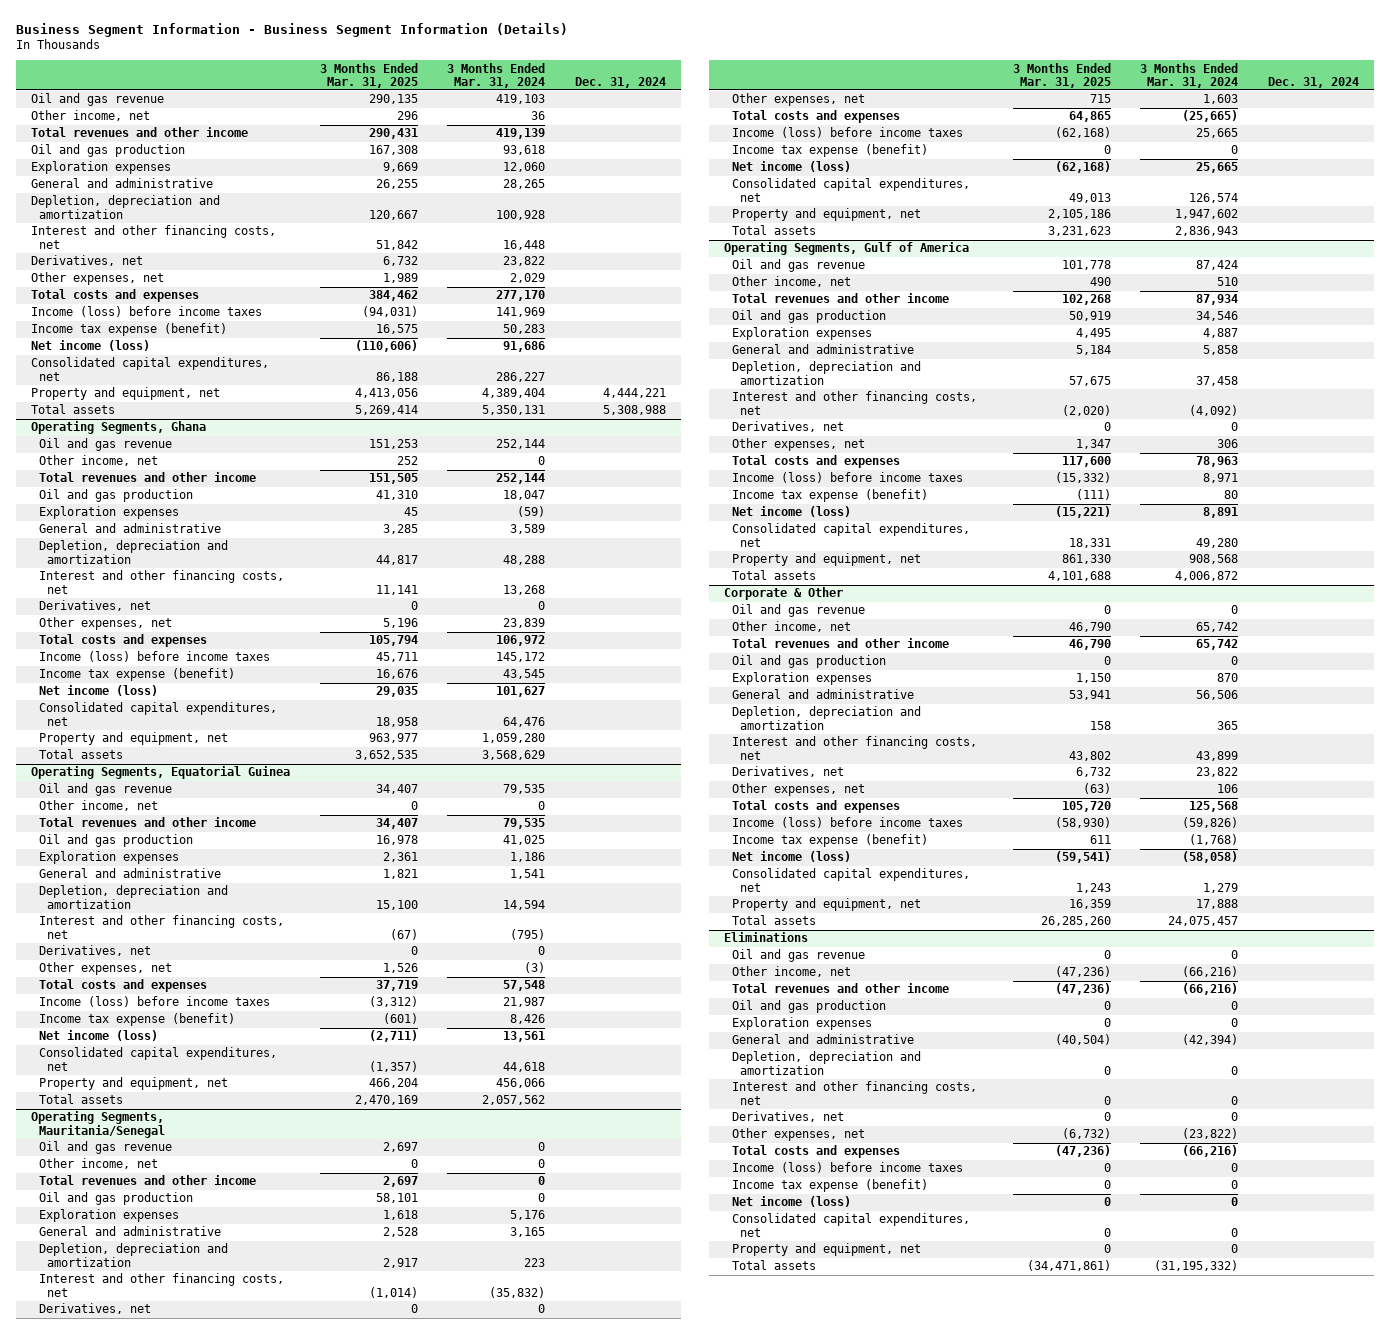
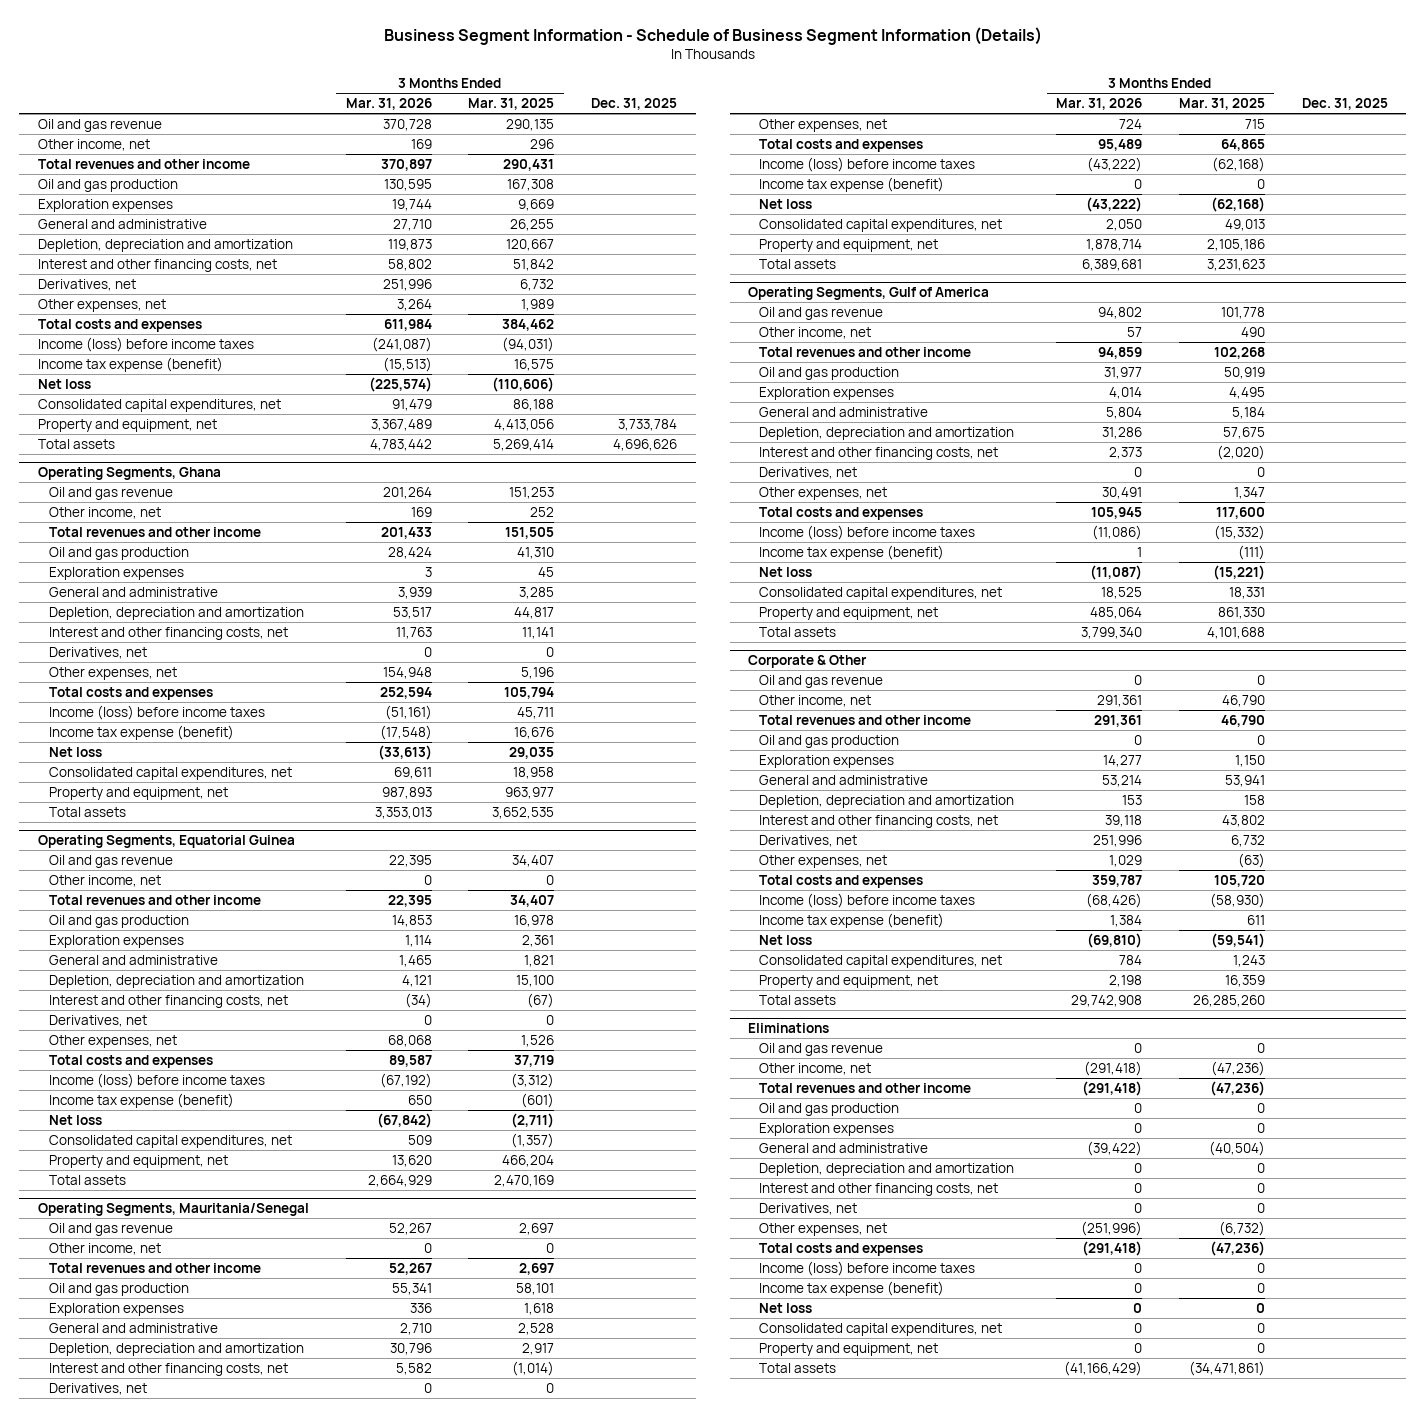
- Business Segment Information - Business Segment Information (Details)
+ Business Segment Information - Schedule of Business Segment Information (Details)
- | 3 Months Ended Mar. 31, 2025 | 3 Months Ended Mar. 31, 2024 | Dec. 31, 2024
+ | 3 Months Ended Mar. 31, 2026 | 3 Months Ended Mar. 31, 2025 | Dec. 31, 2025
- Net income (loss) | (110,606) | 91,686 |
+ Net loss | (225,574) | (110,606) |
@ Operating Segments, Ghana
- Net income (loss) | 29,035 | 101,627 |
+ Net loss | (33,613) | 29,035 |
@ Operating Segments, Equatorial Guinea
- Net income (loss) | (2,711) | 13,561 |
+ Net loss | (67,842) | (2,711) |
@ Operating Segments, Mauritania/Senegal
- Net income (loss) | (62,168) | 25,665 |
+ Net loss | (43,222) | (62,168) |
@ Operating Segments, Gulf of America
- Net income (loss) | (15,221) | 8,891 |
+ Net loss | (11,087) | (15,221) |
@ Corporate & Other
- Net income (loss) | (59,541) | (58,058) |
+ Net loss | (69,810) | (59,541) |
@ Eliminations
- Net income (loss) | 0 | 0 |
+ Net loss | 0 | 0 |

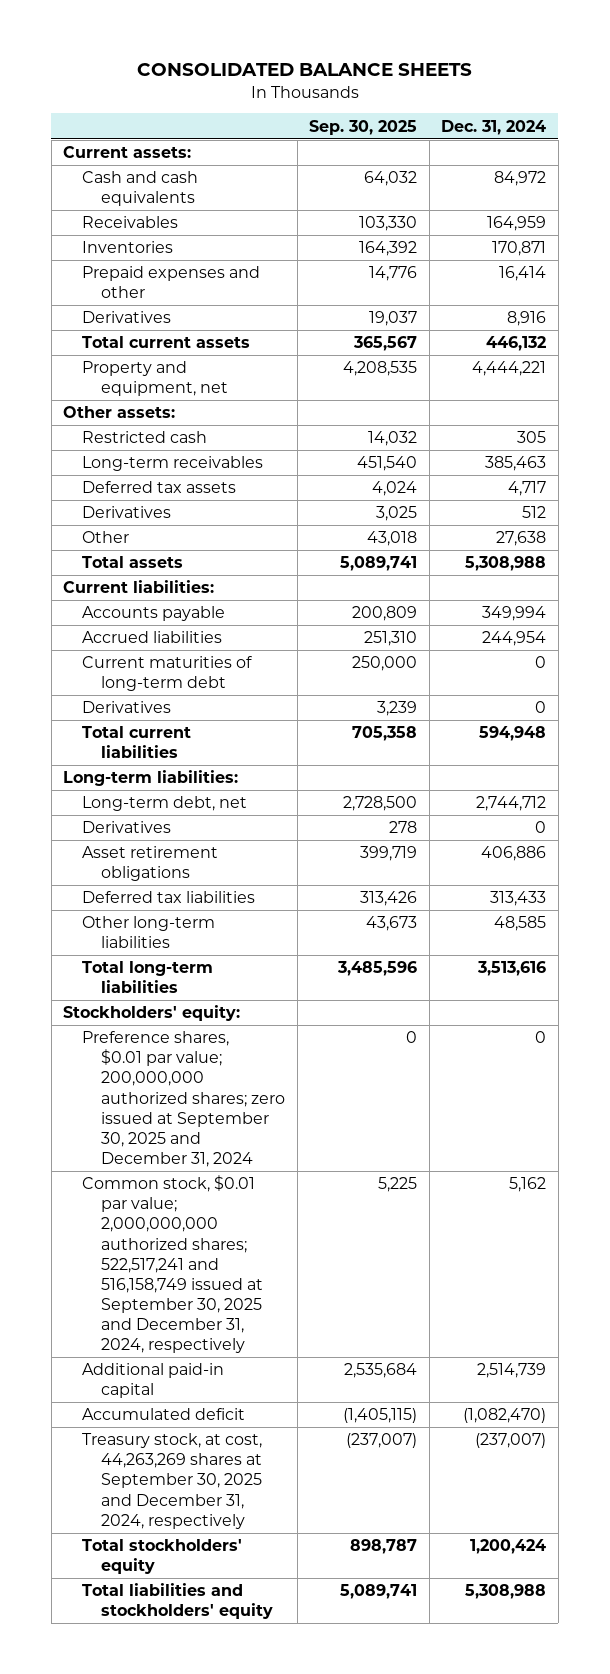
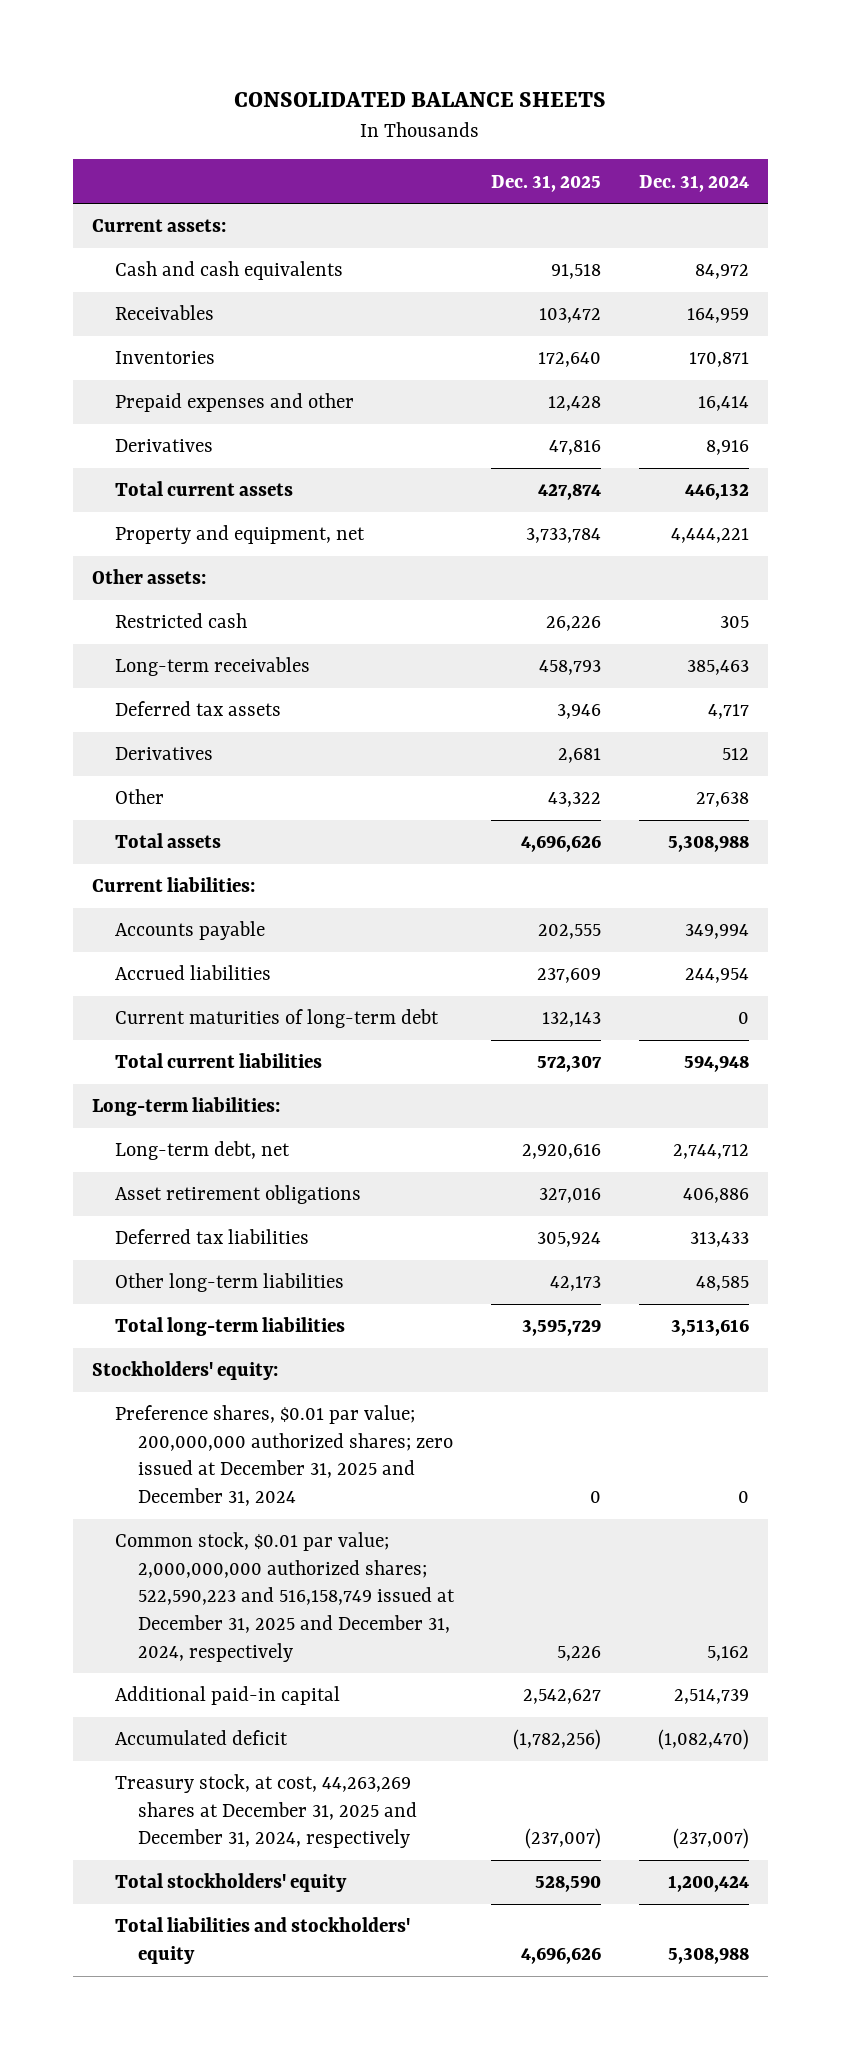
- | Sep. 30, 2025 | Dec. 31, 2024
+ | Dec. 31, 2025 | Dec. 31, 2024
- Derivatives | 3,239 | 0
- Derivatives | 278 | 0
- Preference shares, $0.01 par value; 200,000,000 authorized shares; zero issued at September 30, 2025 and December 31, 2024 | 0 | 0
- Common stock, $0.01 par value; 2,000,000,000 authorized shares; 522,517,241 and 516,158,749 issued at September 30, 2025 and December 31, 2024, respectively | 5,225 | 5,162
+ Preference shares, $0.01 par value; 200,000,000 authorized shares; zero issued at December 31, 2025 and December 31, 2024 | 0 | 0
+ Common stock, $0.01 par value; 2,000,000,000 authorized shares; 522,590,223 and 516,158,749 issued at December 31, 2025 and December 31, 2024, respectively | 5,226 | 5,162
- Treasury stock, at cost, 44,263,269 shares at September 30, 2025 and December 31, 2024, respectively | (237,007) | (237,007)
+ Treasury stock, at cost, 44,263,269 shares at December 31, 2025 and December 31, 2024, respectively | (237,007) | (237,007)

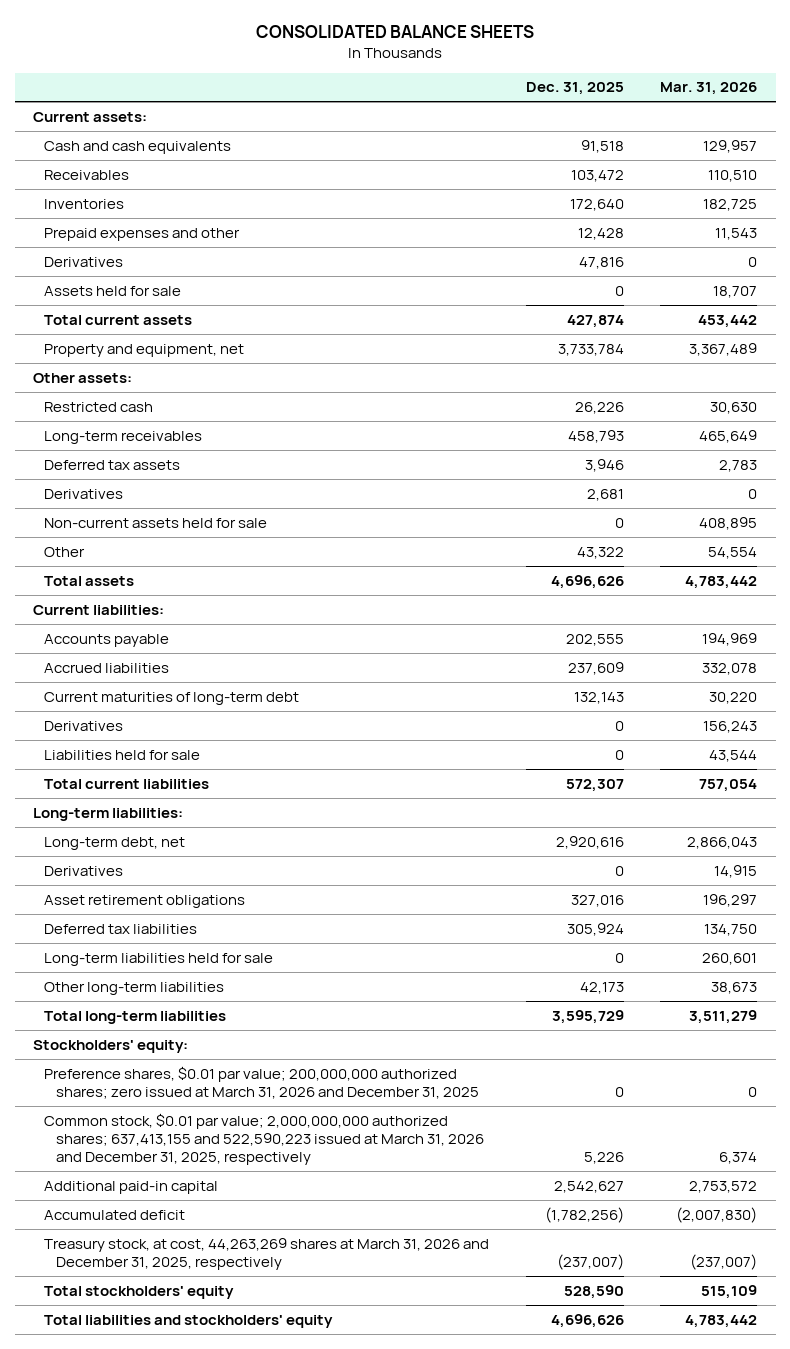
- | Dec. 31, 2025 | Dec. 31, 2024
+ | Dec. 31, 2025 | Mar. 31, 2026
+ Assets held for sale | 0 | 18,707
+ Non-current assets held for sale | 0 | 408,895
+ Derivatives | 0 | 156,243
+ Liabilities held for sale | 0 | 43,544
+ Derivatives | 0 | 14,915
+ Long-term liabilities held for sale | 0 | 260,601
- Preference shares, $0.01 par value; 200,000,000 authorized shares; zero issued at December 31, 2025 and December 31, 2024 | 0 | 0
- Common stock, $0.01 par value; 2,000,000,000 authorized shares; 522,590,223 and 516,158,749 issued at December 31, 2025 and December 31, 2024, respectively | 5,226 | 5,162
+ Preference shares, $0.01 par value; 200,000,000 authorized shares; zero issued at March 31, 2026 and December 31, 2025 | 0 | 0
+ Common stock, $0.01 par value; 2,000,000,000 authorized shares; 637,413,155 and 522,590,223 issued at March 31, 2026 and December 31, 2025, respectively | 5,226 | 6,374
- Treasury stock, at cost, 44,263,269 shares at December 31, 2025 and December 31, 2024, respectively | (237,007) | (237,007)
+ Treasury stock, at cost, 44,263,269 shares at March 31, 2026 and December 31, 2025, respectively | (237,007) | (237,007)

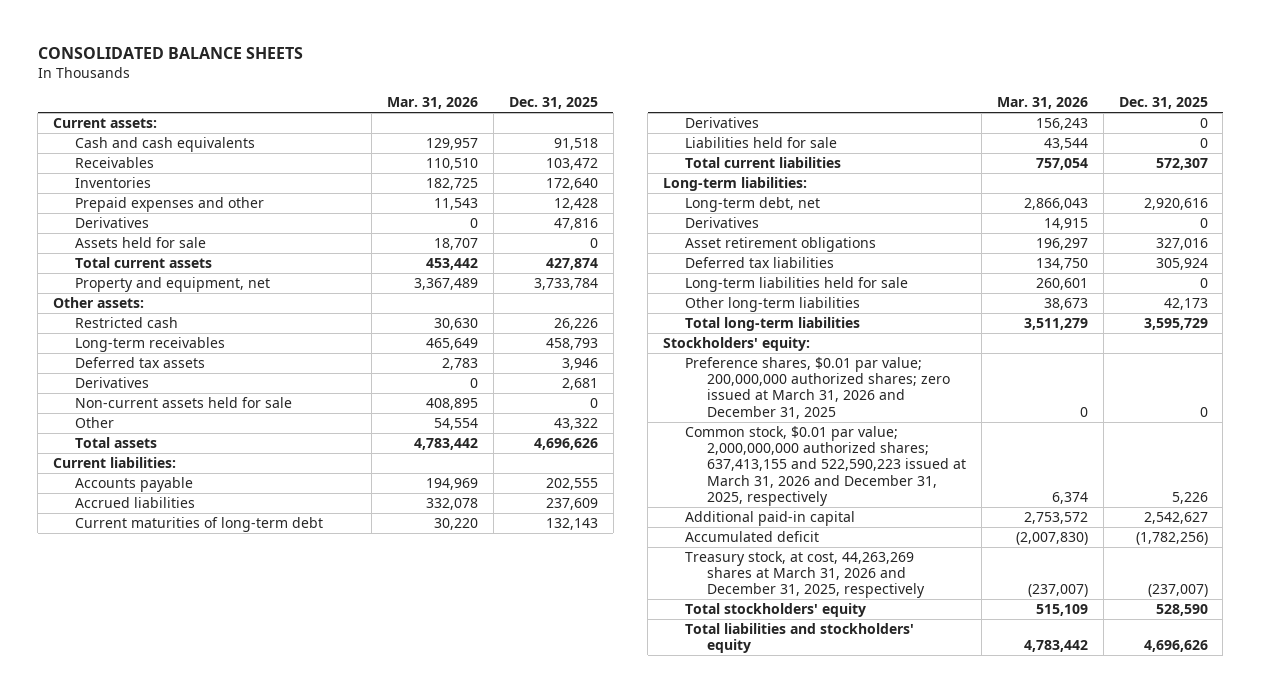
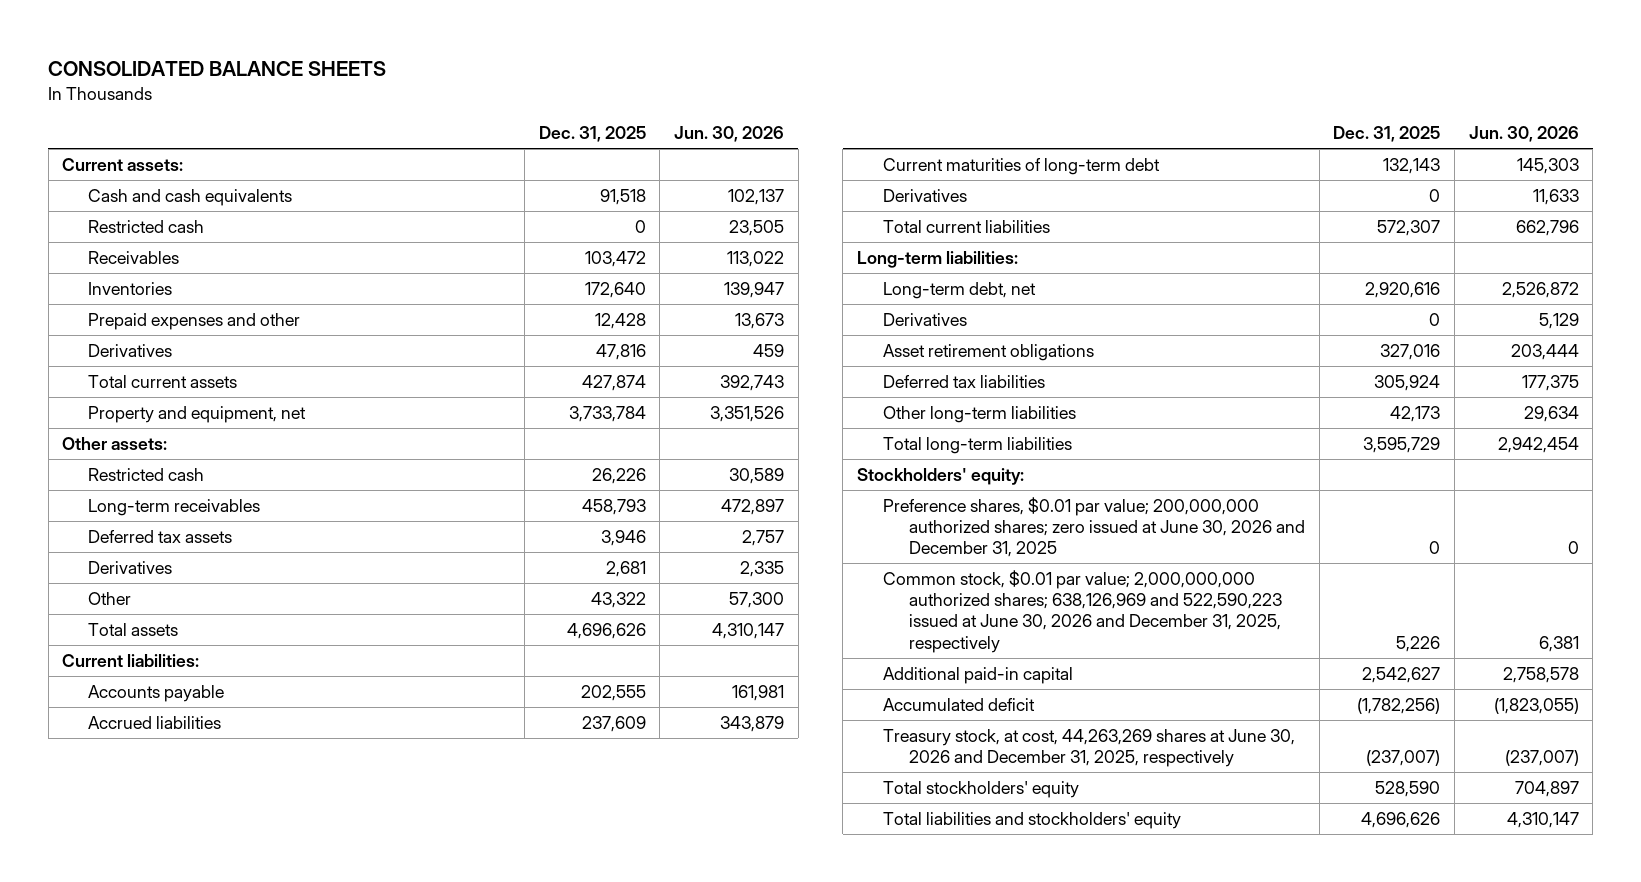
- | Mar. 31, 2026 | Dec. 31, 2025
+ | Dec. 31, 2025 | Jun. 30, 2026
+ Restricted cash | 0 | 23,505
- Assets held for sale | 18,707 | 0
- Non-current assets held for sale | 408,895 | 0
- Liabilities held for sale | 43,544 | 0
- Long-term liabilities held for sale | 260,601 | 0
- Preference shares, $0.01 par value; 200,000,000 authorized shares; zero issued at March 31, 2026 and December 31, 2025 | 0 | 0
- Common stock, $0.01 par value; 2,000,000,000 authorized shares; 637,413,155 and 522,590,223 issued at March 31, 2026 and December 31, 2025, respectively | 6,374 | 5,226
+ Preference shares, $0.01 par value; 200,000,000 authorized shares; zero issued at June 30, 2026 and December 31, 2025 | 0 | 0
+ Common stock, $0.01 par value; 2,000,000,000 authorized shares; 638,126,969 and 522,590,223 issued at June 30, 2026 and December 31, 2025, respectively | 5,226 | 6,381
- Treasury stock, at cost, 44,263,269 shares at March 31, 2026 and December 31, 2025, respectively | (237,007) | (237,007)
+ Treasury stock, at cost, 44,263,269 shares at June 30, 2026 and December 31, 2025, respectively | (237,007) | (237,007)

